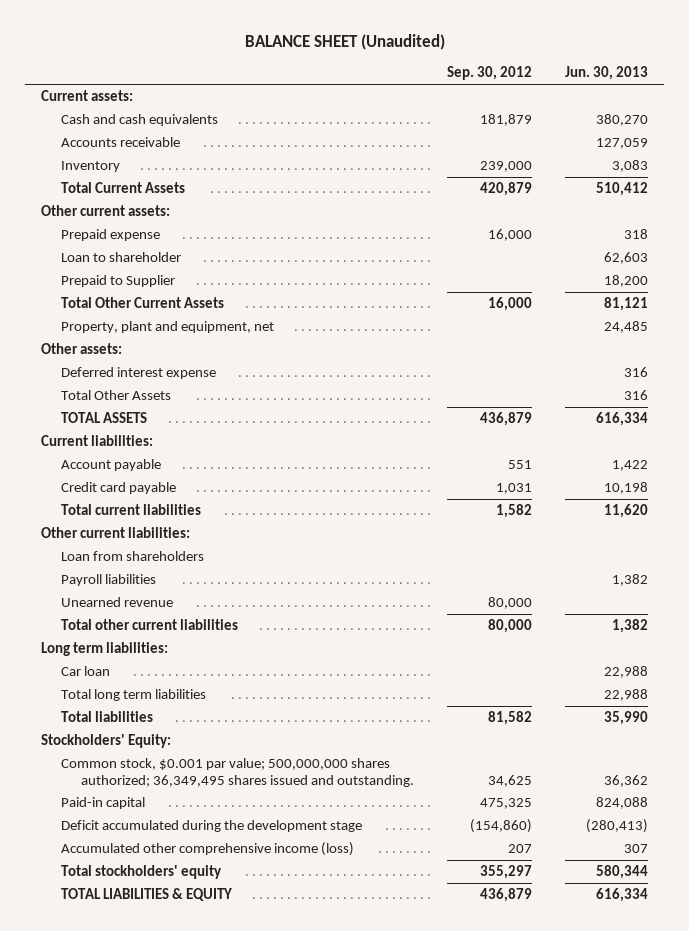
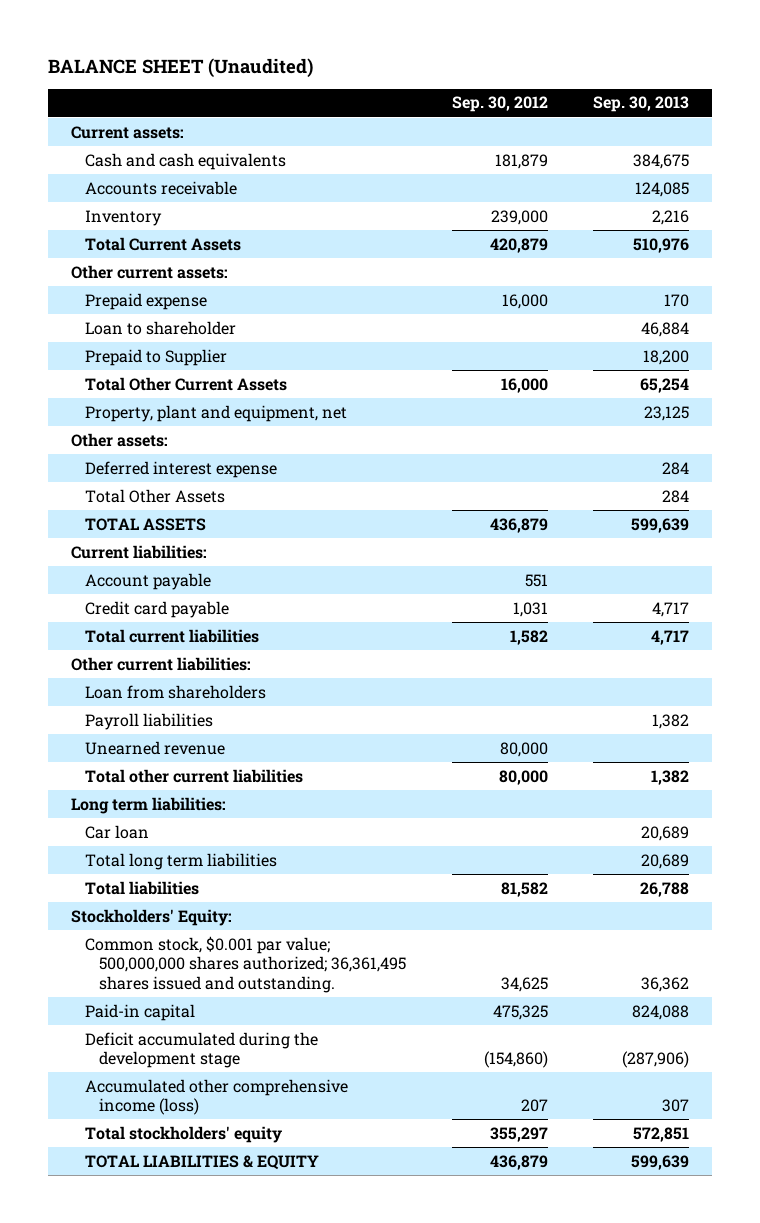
- | Sep. 30, 2012 | Jun. 30, 2013
+ | Sep. 30, 2012 | Sep. 30, 2013
- Common stock, $0.001 par value; 500,000,000 shares authorized; 36,349,495 shares issued and outstanding. | 34,625 | 36,362
+ Common stock, $0.001 par value; 500,000,000 shares authorized; 36,361,495 shares issued and outstanding. | 34,625 | 36,362

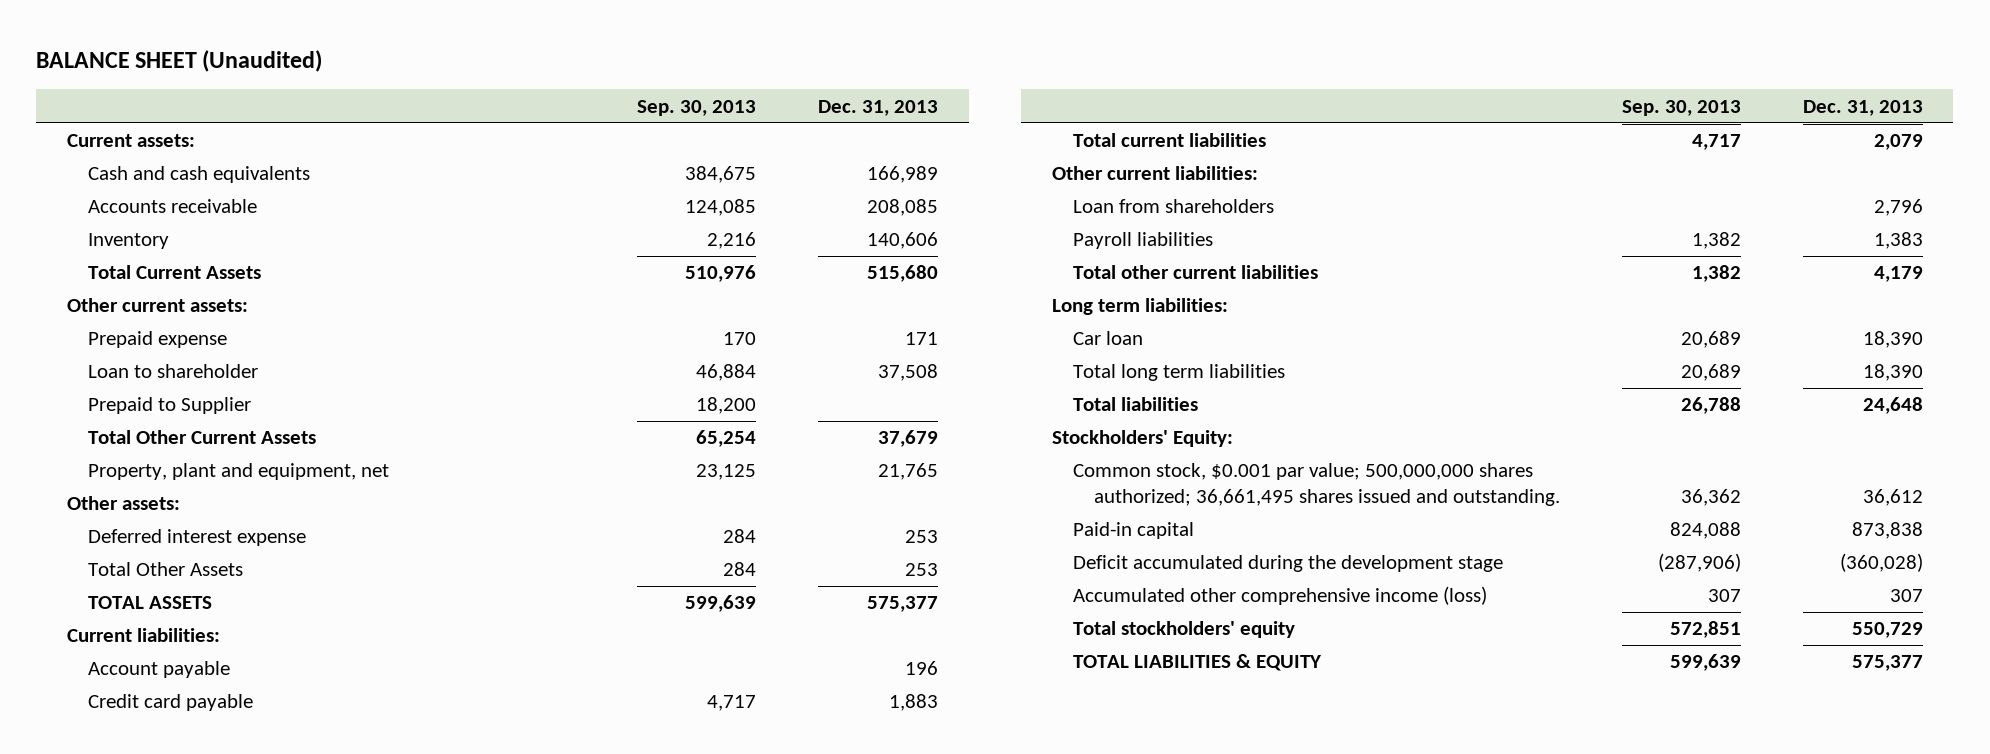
- | Sep. 30, 2012 | Sep. 30, 2013
+ | Sep. 30, 2013 | Dec. 31, 2013
- Unearned revenue | 80,000 |
- Common stock, $0.001 par value; 500,000,000 shares authorized; 36,361,495 shares issued and outstanding. | 34,625 | 36,362
+ Common stock, $0.001 par value; 500,000,000 shares authorized; 36,661,495 shares issued and outstanding. | 36,362 | 36,612

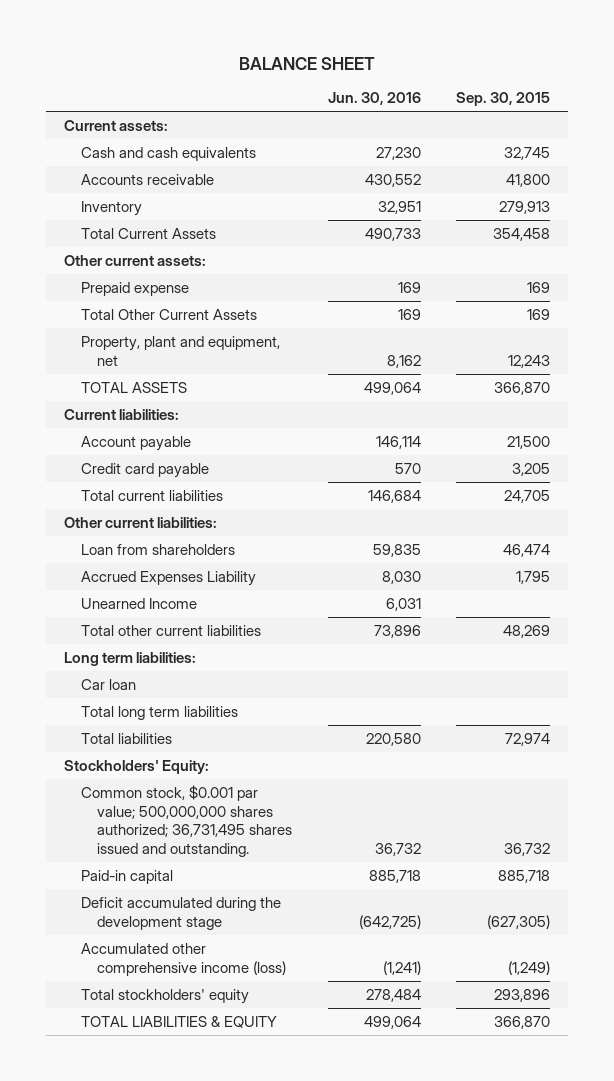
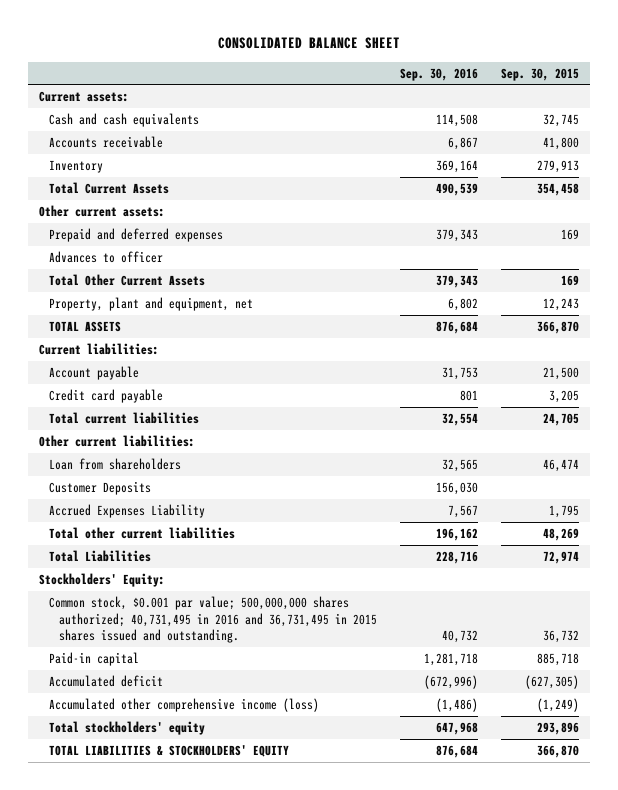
- BALANCE SHEET
+ CONSOLIDATED BALANCE SHEET
- | Jun. 30, 2016 | Sep. 30, 2015
+ | Sep. 30, 2016 | Sep. 30, 2015
- Prepaid expense | 169 | 169
+ Prepaid and deferred expenses | 379,343 | 169
+ Advances to officer
+ Customer Deposits | 156,030 |
- Unearned Income | 6,031 |
- Long term liabilities:
- Car loan
- Total long term liabilities
- Total liabilities | 220,580 | 72,974
+ Total Liabilities | 228,716 | 72,974
- Common stock, $0.001 par value; 500,000,000 shares authorized; 36,731,495 shares issued and outstanding. | 36,732 | 36,732
+ Common stock, $0.001 par value; 500,000,000 shares authorized; 40,731,495 in 2016 and 36,731,495 in 2015 shares issued and outstanding. | 40,732 | 36,732
- Deficit accumulated during the development stage | (642,725) | (627,305)
+ Accumulated deficit | (672,996) | (627,305)
- TOTAL LIABILITIES & EQUITY | 499,064 | 366,870
+ TOTAL LIABILITIES & STOCKHOLDERS' EQUITY | 876,684 | 366,870

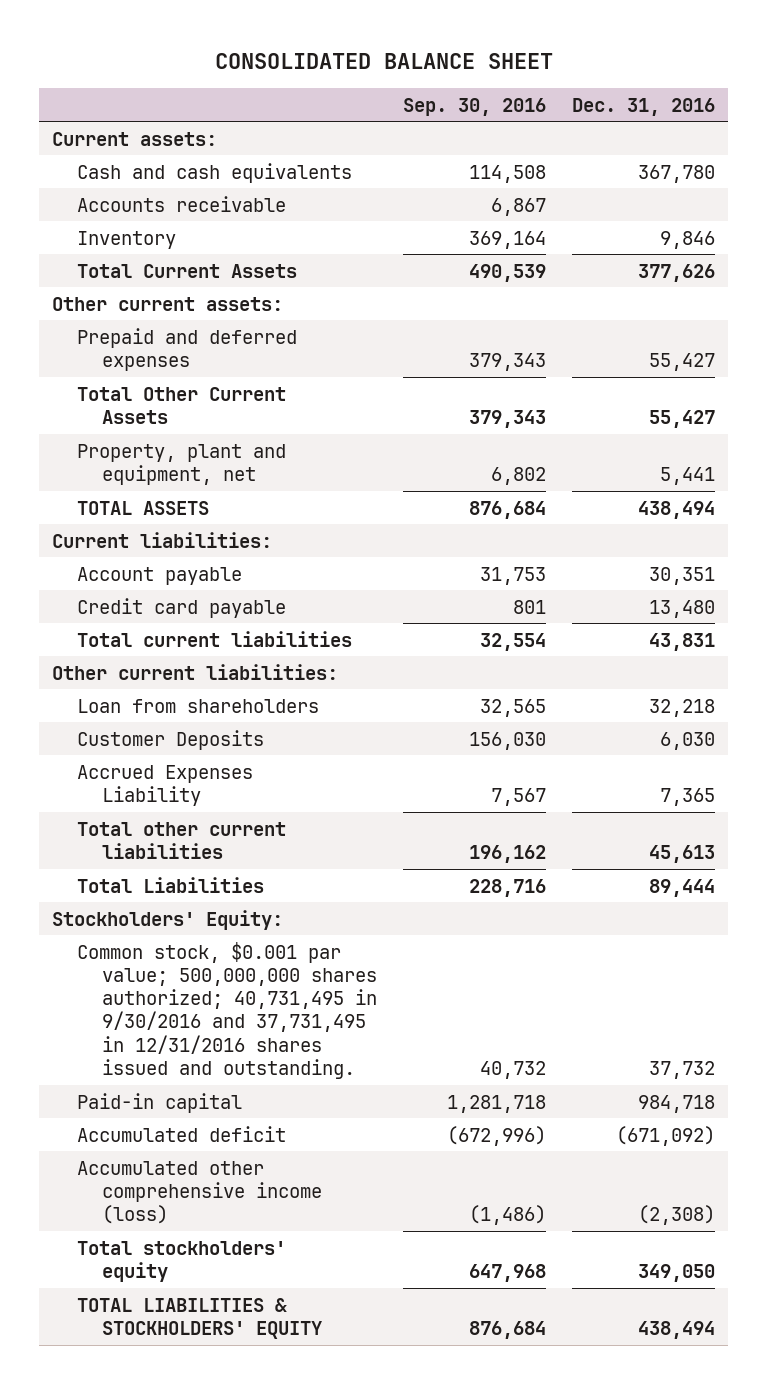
- | Sep. 30, 2016 | Sep. 30, 2015
+ | Sep. 30, 2016 | Dec. 31, 2016
- Advances to officer
- Common stock, $0.001 par value; 500,000,000 shares authorized; 40,731,495 in 2016 and 36,731,495 in 2015 shares issued and outstanding. | 40,732 | 36,732
+ Common stock, $0.001 par value; 500,000,000 shares authorized; 40,731,495 in 9/30/2016 and 37,731,495 in 12/31/2016 shares issued and outstanding. | 40,732 | 37,732

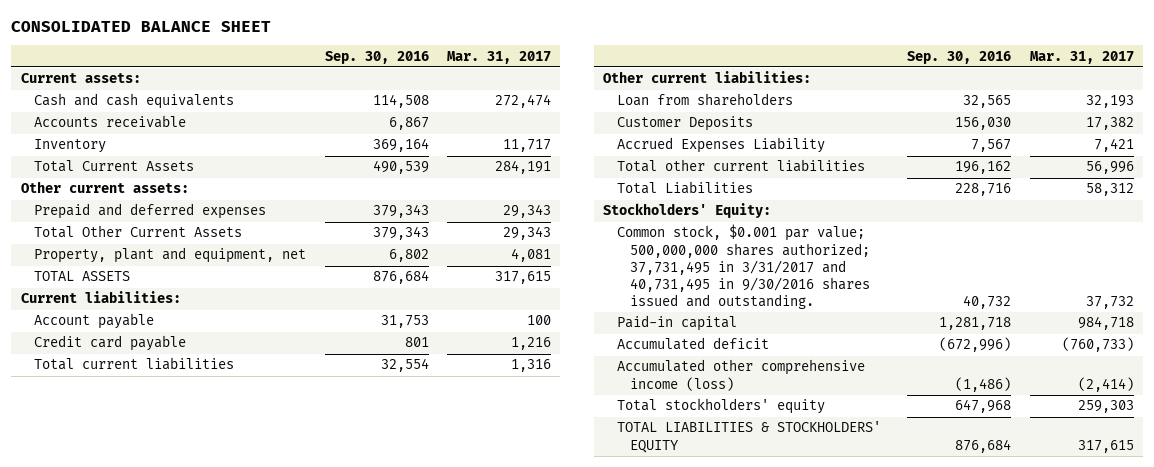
- | Sep. 30, 2016 | Dec. 31, 2016
+ | Sep. 30, 2016 | Mar. 31, 2017
- Common stock, $0.001 par value; 500,000,000 shares authorized; 40,731,495 in 9/30/2016 and 37,731,495 in 12/31/2016 shares issued and outstanding. | 40,732 | 37,732
+ Common stock, $0.001 par value; 500,000,000 shares authorized; 37,731,495 in 3/31/2017 and 40,731,495 in 9/30/2016 shares issued and outstanding. | 40,732 | 37,732

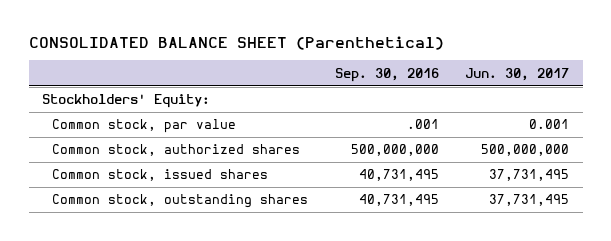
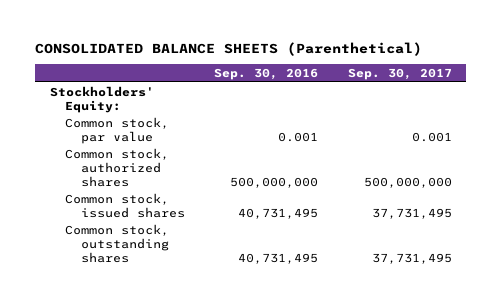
- CONSOLIDATED BALANCE SHEET (Parenthetical)
+ CONSOLIDATED BALANCE SHEETS (Parenthetical)
- | Sep. 30, 2016 | Jun. 30, 2017
+ | Sep. 30, 2016 | Sep. 30, 2017
- Common stock, par value | .001 | 0.001
+ Common stock, par value | 0.001 | 0.001

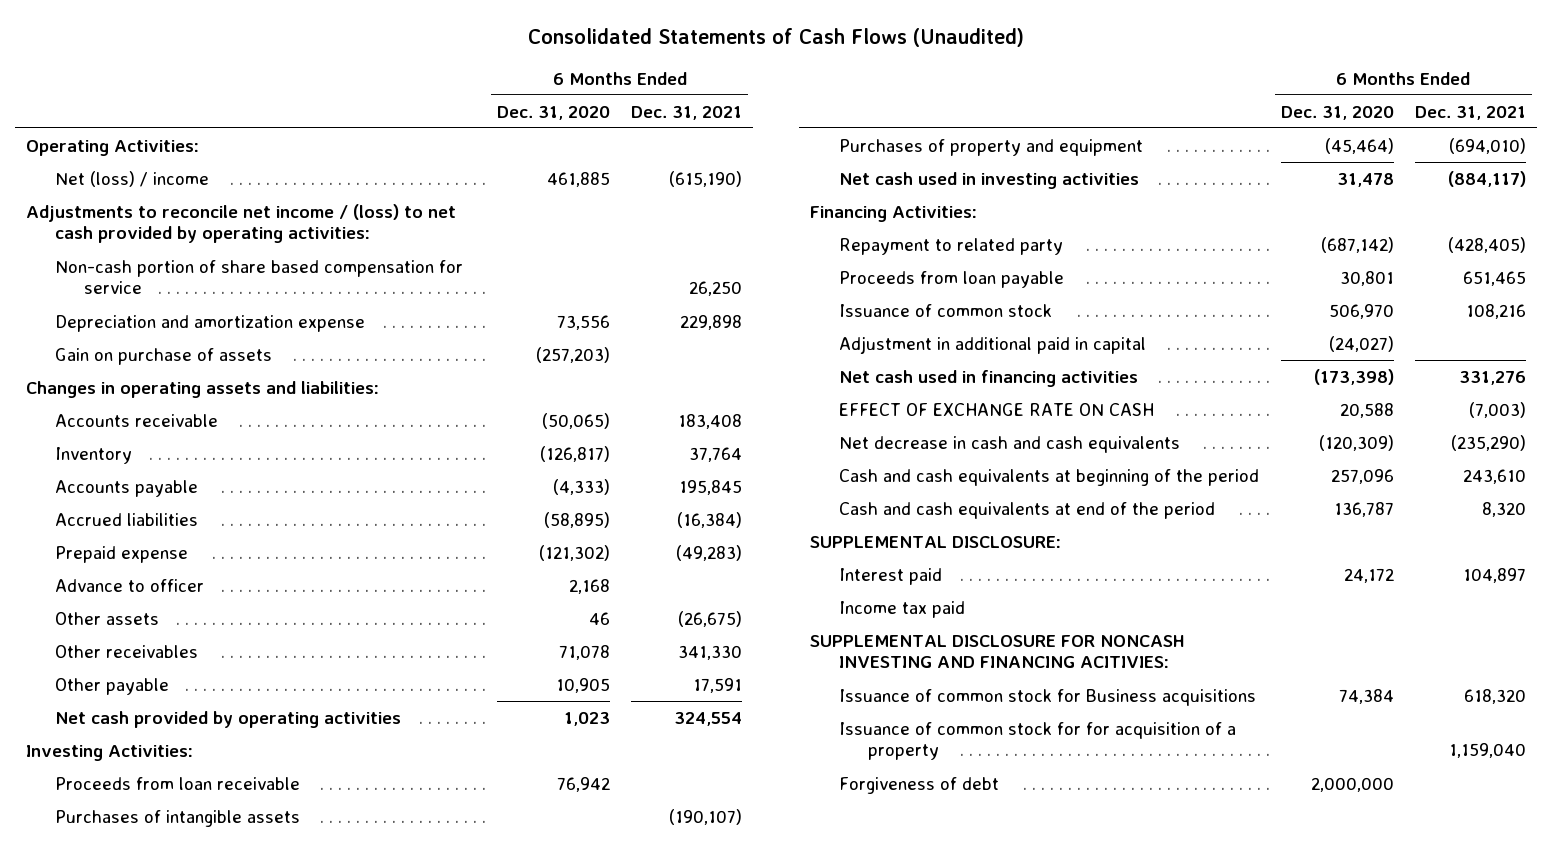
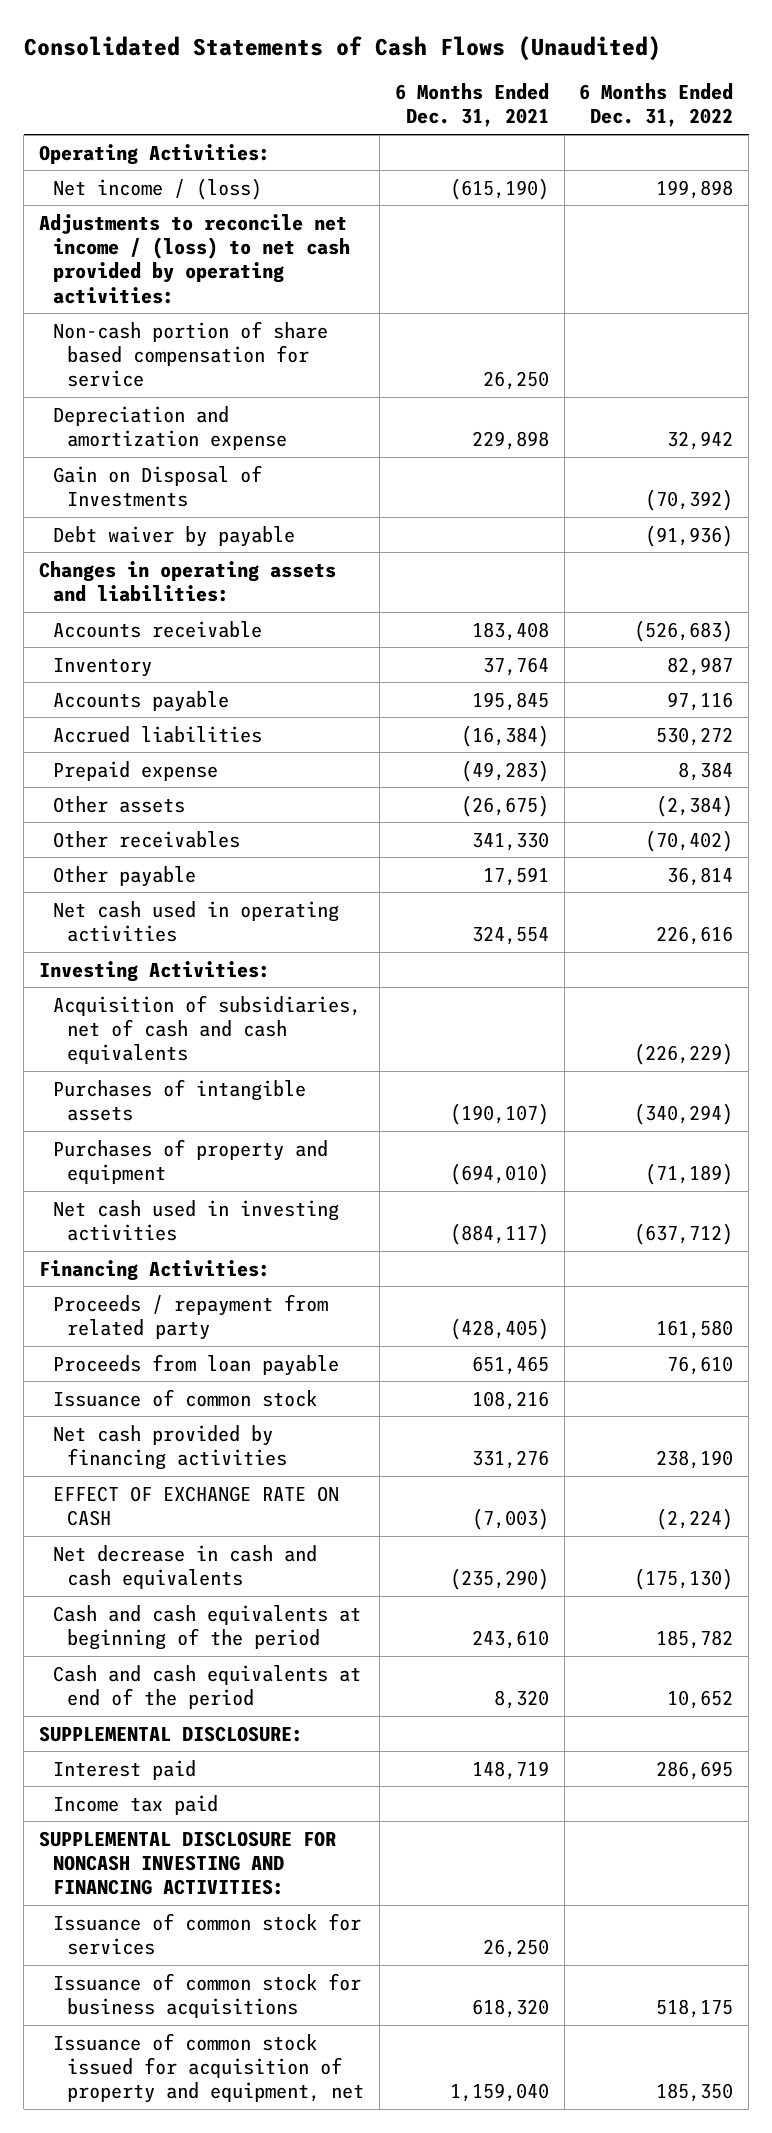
- | 6 Months Ended Dec. 31, 2020 | 6 Months Ended Dec. 31, 2021
+ | 6 Months Ended Dec. 31, 2021 | 6 Months Ended Dec. 31, 2022
- Net (loss) / income | 461,885 | (615,190)
+ Net income / (loss) | (615,190) | 199,898
- Gain on purchase of assets | (257,203) |
+ Gain on Disposal of Investments | | (70,392)
+ Debt waiver by payable | | (91,936)
- Advance to officer | 2,168 |
- Net cash provided by operating activities | 1,023 | 324,554
+ Net cash used in operating activities | 324,554 | 226,616
- Proceeds from loan receivable | 76,942 |
+ Acquisition of subsidiaries, net of cash and cash equivalents | | (226,229)
- Repayment to related party | (687,142) | (428,405)
+ Proceeds / repayment from related party | (428,405) | 161,580
- Adjustment in additional paid in capital | (24,027) |
- Net cash used in financing activities | (173,398) | 331,276
+ Net cash provided by financing activities | 331,276 | 238,190
- Interest paid | 24,172 | 104,897
+ Interest paid | 148,719 | 286,695
- SUPPLEMENTAL DISCLOSURE FOR NONCASH INVESTING AND FINANCING ACITIVIES:
- Issuance of common stock for Business acquisitions | 74,384 | 618,320
- Issuance of common stock for for acquisition of a property | | 1,159,040
- Forgiveness of debt | 2,000,000 |
+ SUPPLEMENTAL DISCLOSURE FOR NONCASH INVESTING AND FINANCING ACTIVITIES:
+ Issuance of common stock for services | 26,250 |
+ Issuance of common stock for business acquisitions | 618,320 | 518,175
+ Issuance of common stock issued for acquisition of property and equipment, net | 1,159,040 | 185,350

